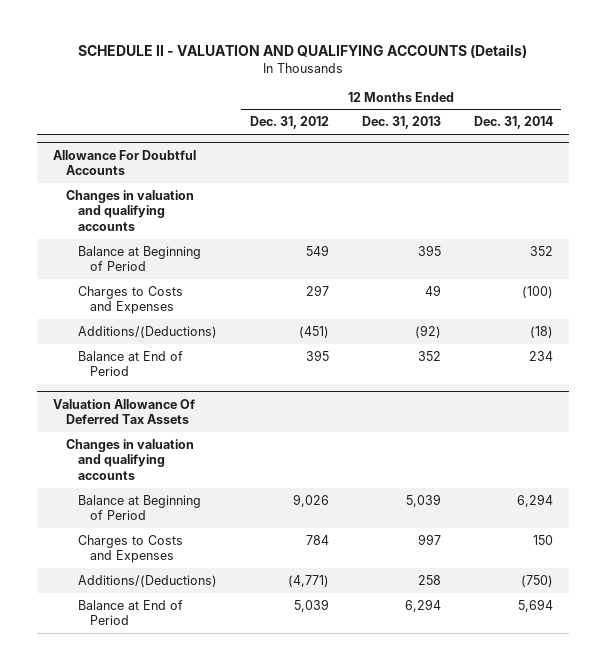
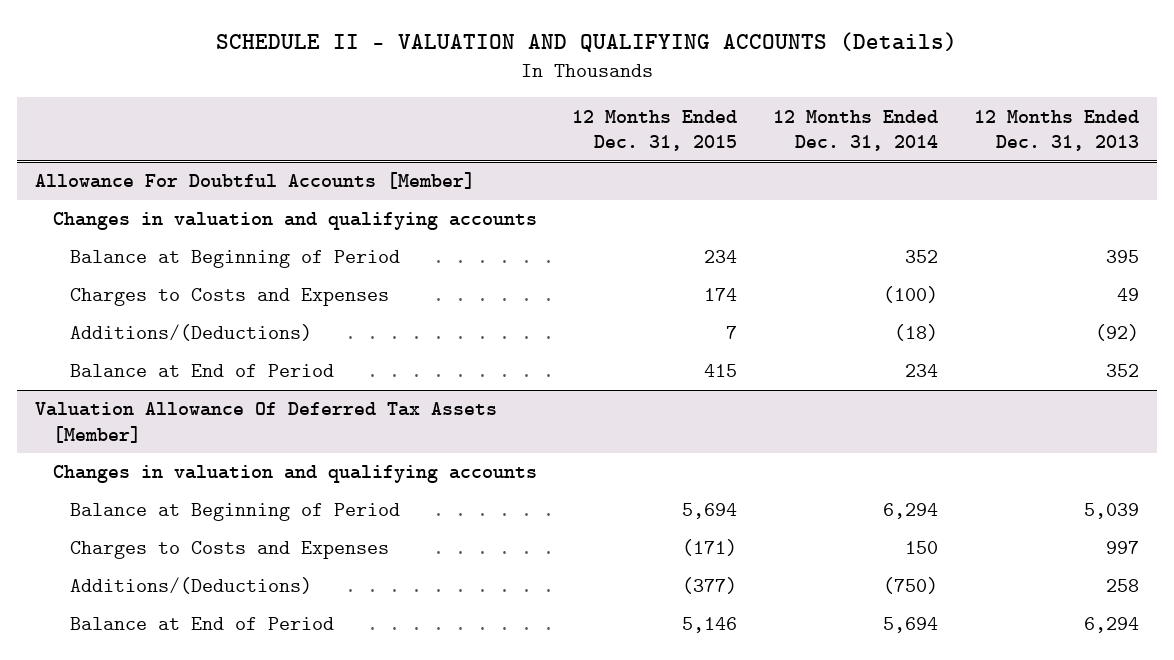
- | 12 Months Ended Dec. 31, 2012 | 12 Months Ended Dec. 31, 2013 | 12 Months Ended Dec. 31, 2014
+ | 12 Months Ended Dec. 31, 2015 | 12 Months Ended Dec. 31, 2014 | 12 Months Ended Dec. 31, 2013
- Allowance For Doubtful Accounts
+ Allowance For Doubtful Accounts [Member]
- Valuation Allowance Of Deferred Tax Assets
+ Valuation Allowance Of Deferred Tax Assets [Member]

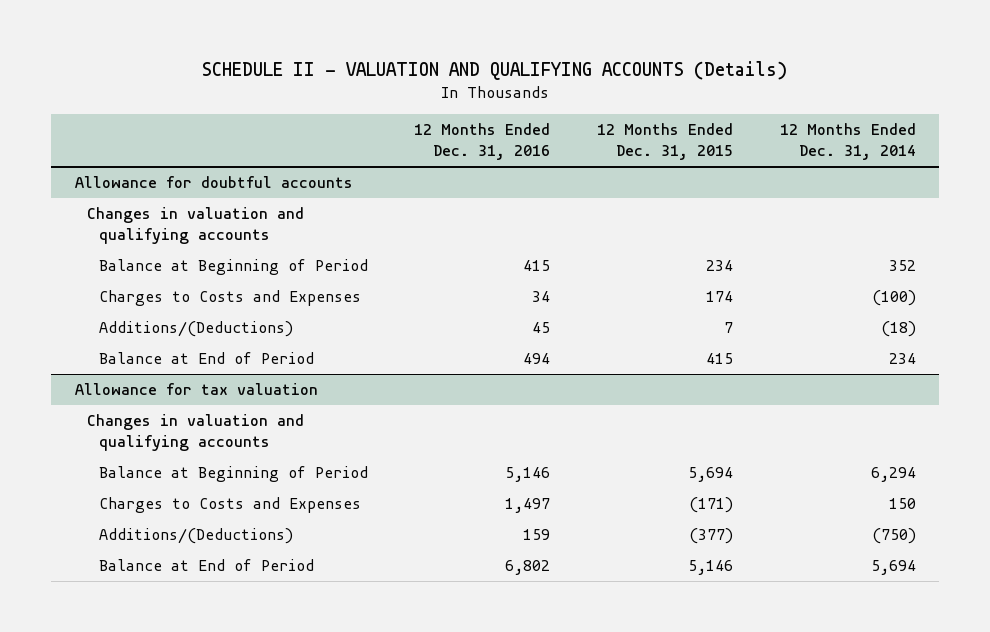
- | 12 Months Ended Dec. 31, 2015 | 12 Months Ended Dec. 31, 2014 | 12 Months Ended Dec. 31, 2013
+ | 12 Months Ended Dec. 31, 2016 | 12 Months Ended Dec. 31, 2015 | 12 Months Ended Dec. 31, 2014
- Allowance For Doubtful Accounts [Member]
+ Allowance for doubtful accounts
- Valuation Allowance Of Deferred Tax Assets [Member]
+ Allowance for tax valuation

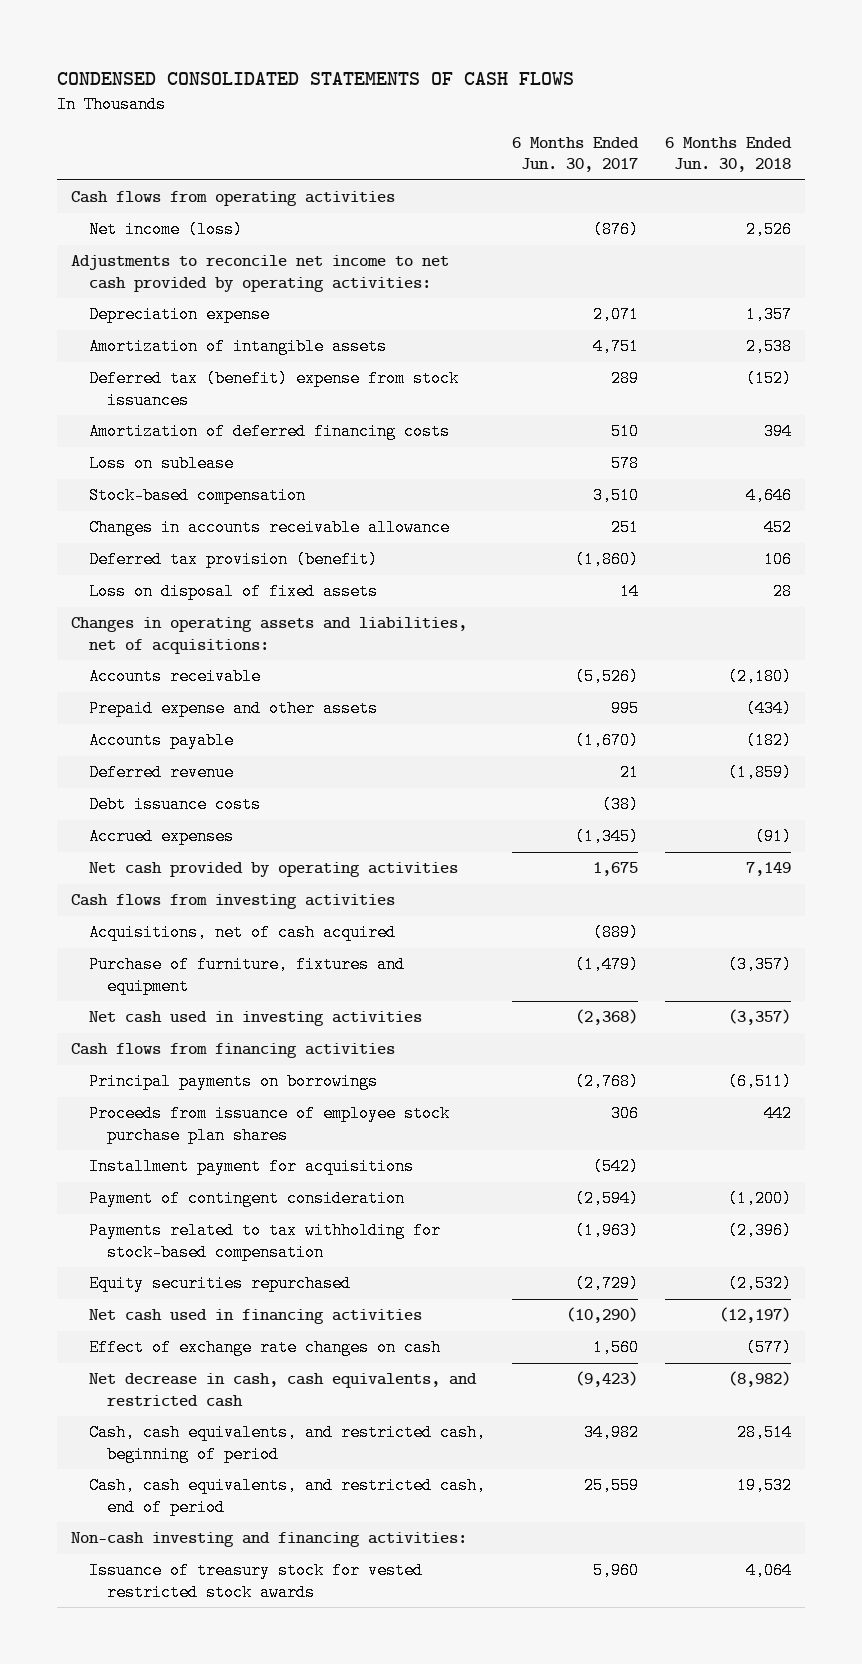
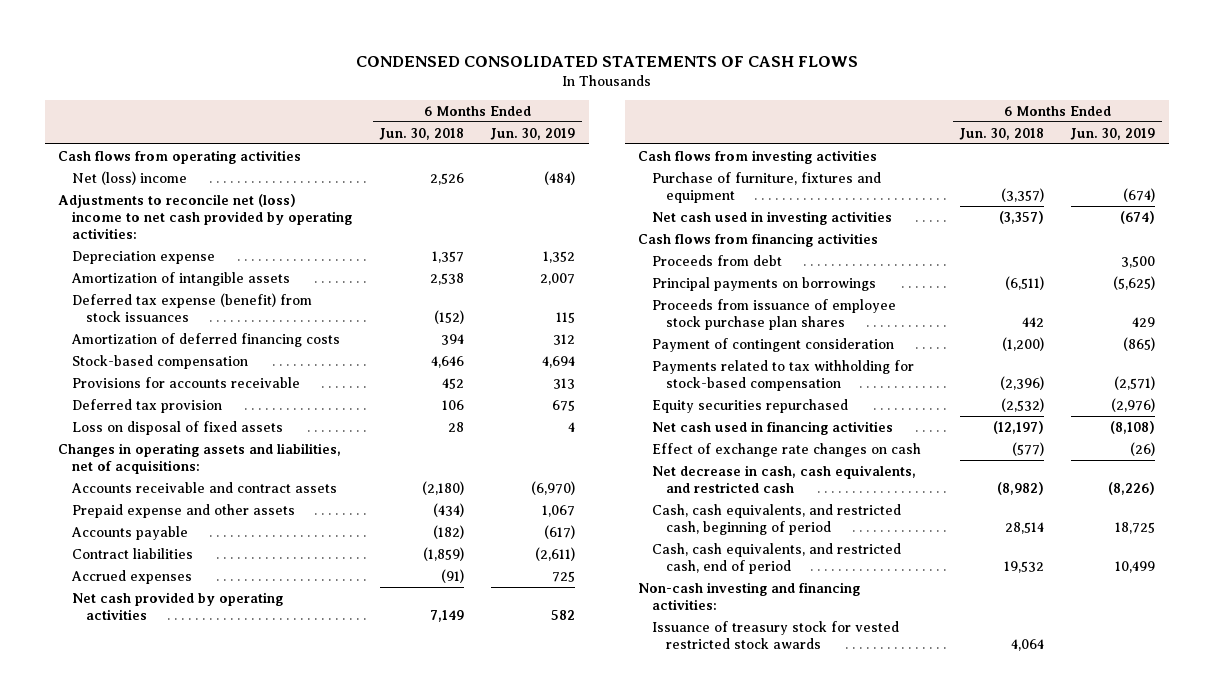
- | 6 Months Ended Jun. 30, 2017 | 6 Months Ended Jun. 30, 2018
+ | 6 Months Ended Jun. 30, 2018 | 6 Months Ended Jun. 30, 2019
- Net income (loss) | (876) | 2,526
- Adjustments to reconcile net income to net cash provided by operating activities:
+ Net (loss) income | 2,526 | (484)
+ Adjustments to reconcile net (loss) income to net cash provided by operating activities:
- Deferred tax (benefit) expense from stock issuances | 289 | (152)
+ Deferred tax expense (benefit) from stock issuances | (152) | 115
- Loss on sublease | 578 |
- Changes in accounts receivable allowance | 251 | 452
- Deferred tax provision (benefit) | (1,860) | 106
+ Provisions for accounts receivable | 452 | 313
+ Deferred tax provision | 106 | 675
- Accounts receivable | (5,526) | (2,180)
+ Accounts receivable and contract assets | (2,180) | (6,970)
- Deferred revenue | 21 | (1,859)
- Debt issuance costs | (38) |
+ Contract liabilities | (1,859) | (2,611)
- Acquisitions, net of cash acquired | (889) |
+ Proceeds from debt | | 3,500
- Installment payment for acquisitions | (542) |

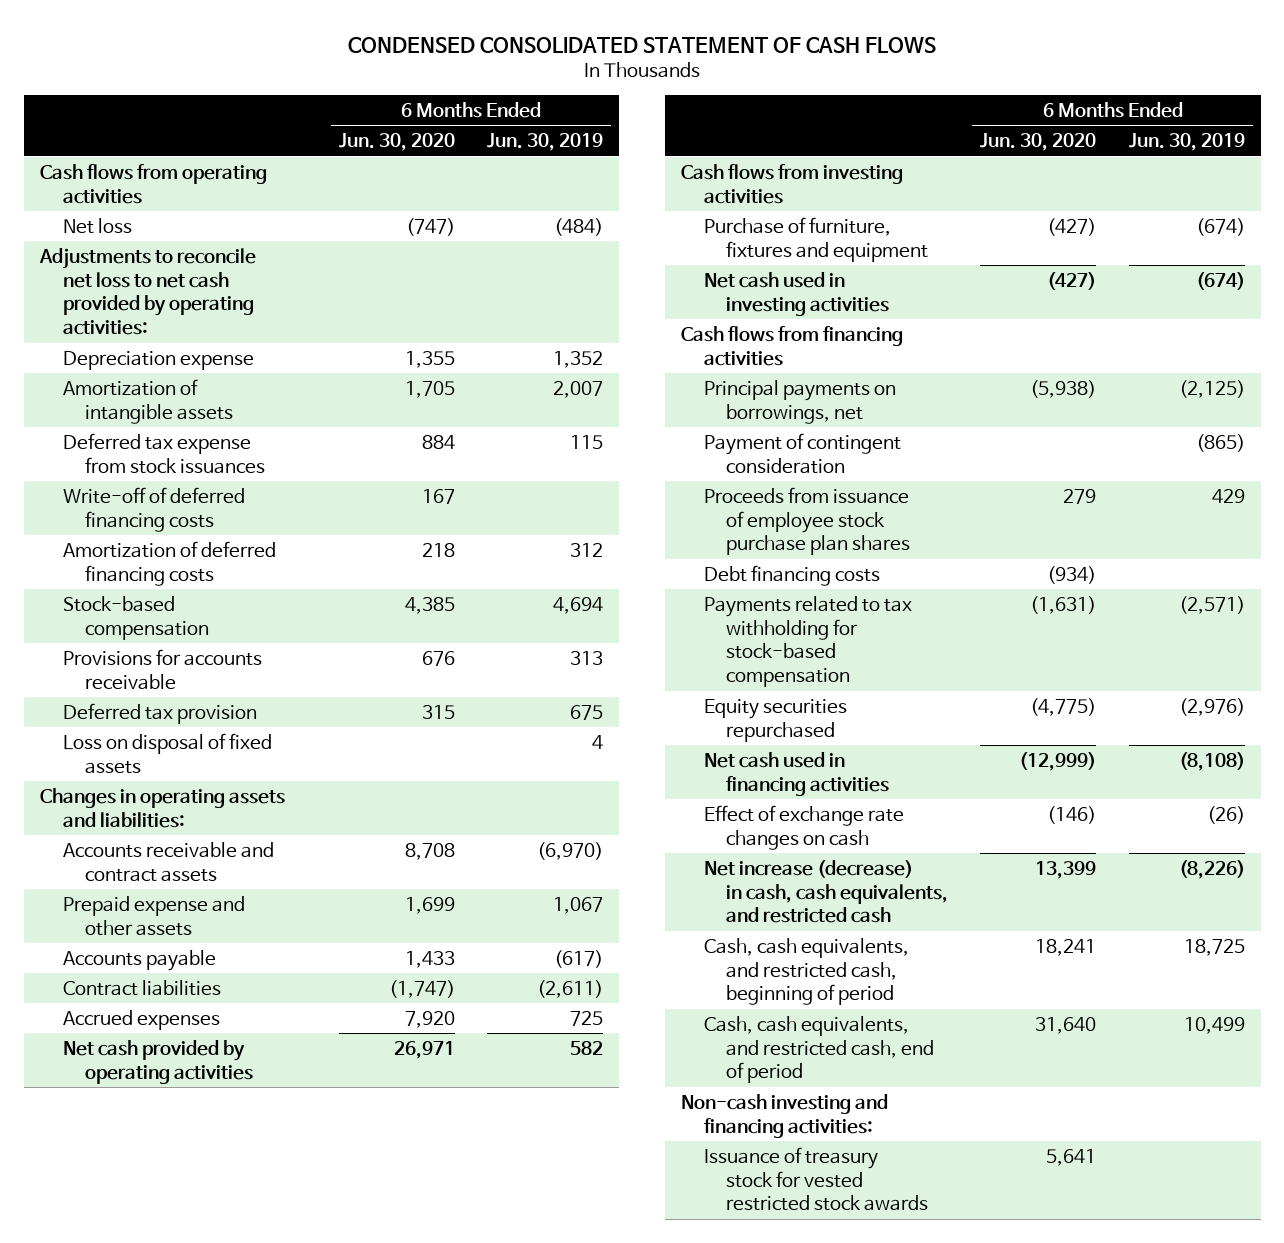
- CONDENSED CONSOLIDATED STATEMENTS OF CASH FLOWS
+ CONDENSED CONSOLIDATED STATEMENT OF CASH FLOWS
- | 6 Months Ended Jun. 30, 2018 | 6 Months Ended Jun. 30, 2019
+ | 6 Months Ended Jun. 30, 2020 | 6 Months Ended Jun. 30, 2019
- Net (loss) income | 2,526 | (484)
- Adjustments to reconcile net (loss) income to net cash provided by operating activities:
+ Net loss | (747) | (484)
+ Adjustments to reconcile net loss to net cash provided by operating activities:
- Deferred tax expense (benefit) from stock issuances | (152) | 115
+ Deferred tax expense from stock issuances | 884 | 115
+ Write-off of deferred financing costs | 167 |
- Changes in operating assets and liabilities, net of acquisitions:
+ Changes in operating assets and liabilities:
- Proceeds from debt | | 3,500
- Principal payments on borrowings | (6,511) | (5,625)
+ Principal payments on borrowings, net | (5,938) | (2,125)
moved down: Proceeds from issuance of employee stock purchase plan shares | 279 | 429
+ Debt financing costs | (934) |
- Net decrease in cash, cash equivalents, and restricted cash | (8,982) | (8,226)
+ Net increase (decrease) in cash, cash equivalents, and restricted cash | 13,399 | (8,226)

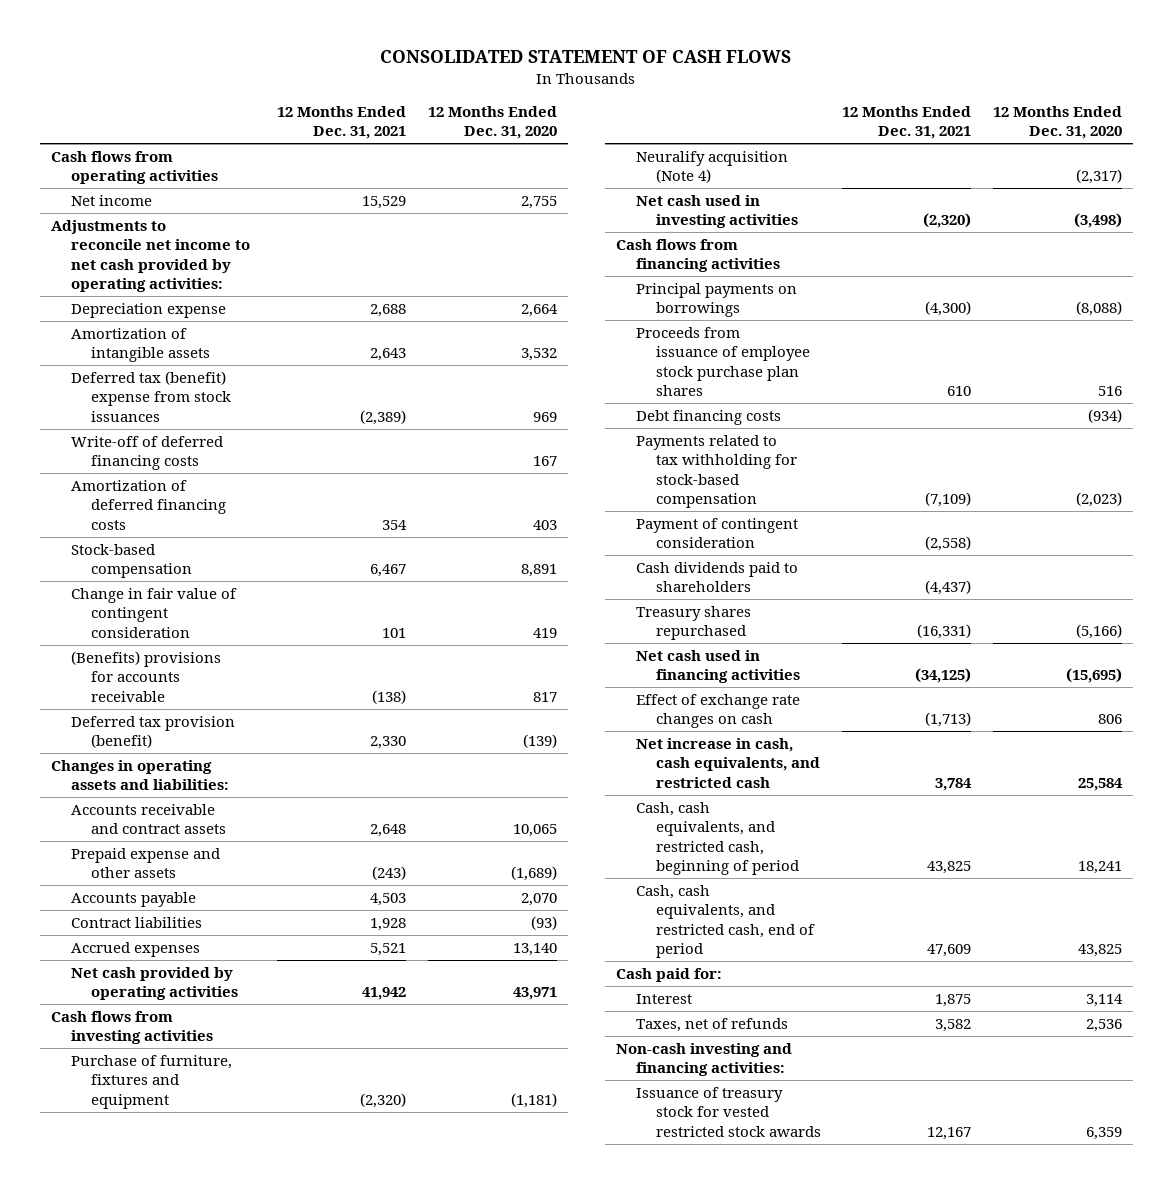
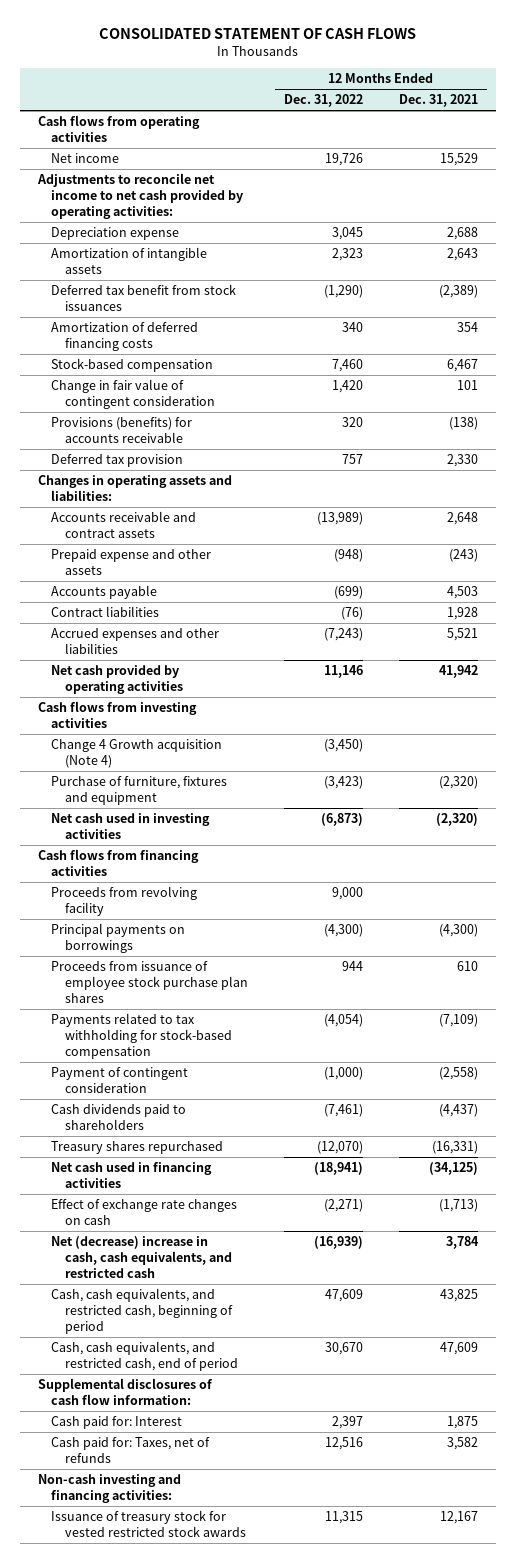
- | 12 Months Ended Dec. 31, 2021 | 12 Months Ended Dec. 31, 2020
+ | 12 Months Ended Dec. 31, 2022 | 12 Months Ended Dec. 31, 2021
- Deferred tax (benefit) expense from stock issuances | (2,389) | 969
- Write-off of deferred financing costs | | 167
+ Deferred tax benefit from stock issuances | (1,290) | (2,389)
- (Benefits) provisions for accounts receivable | (138) | 817
- Deferred tax provision (benefit) | 2,330 | (139)
+ Provisions (benefits) for accounts receivable | 320 | (138)
+ Deferred tax provision | 757 | 2,330
- Accrued expenses | 5,521 | 13,140
+ Accrued expenses and other liabilities | (7,243) | 5,521
+ Change 4 Growth acquisition (Note 4) | (3,450) |
- Neuralify acquisition (Note 4) | | (2,317)
+ Proceeds from revolving facility | 9,000 |
- Debt financing costs | | (934)
- Net increase in cash, cash equivalents, and restricted cash | 3,784 | 25,584
+ Net (decrease) increase in cash, cash equivalents, and restricted cash | (16,939) | 3,784
- Cash paid for:
- Interest | 1,875 | 3,114
- Taxes, net of refunds | 3,582 | 2,536
+ Supplemental disclosures of cash flow information:
+ Cash paid for: Interest | 2,397 | 1,875
+ Cash paid for: Taxes, net of refunds | 12,516 | 3,582

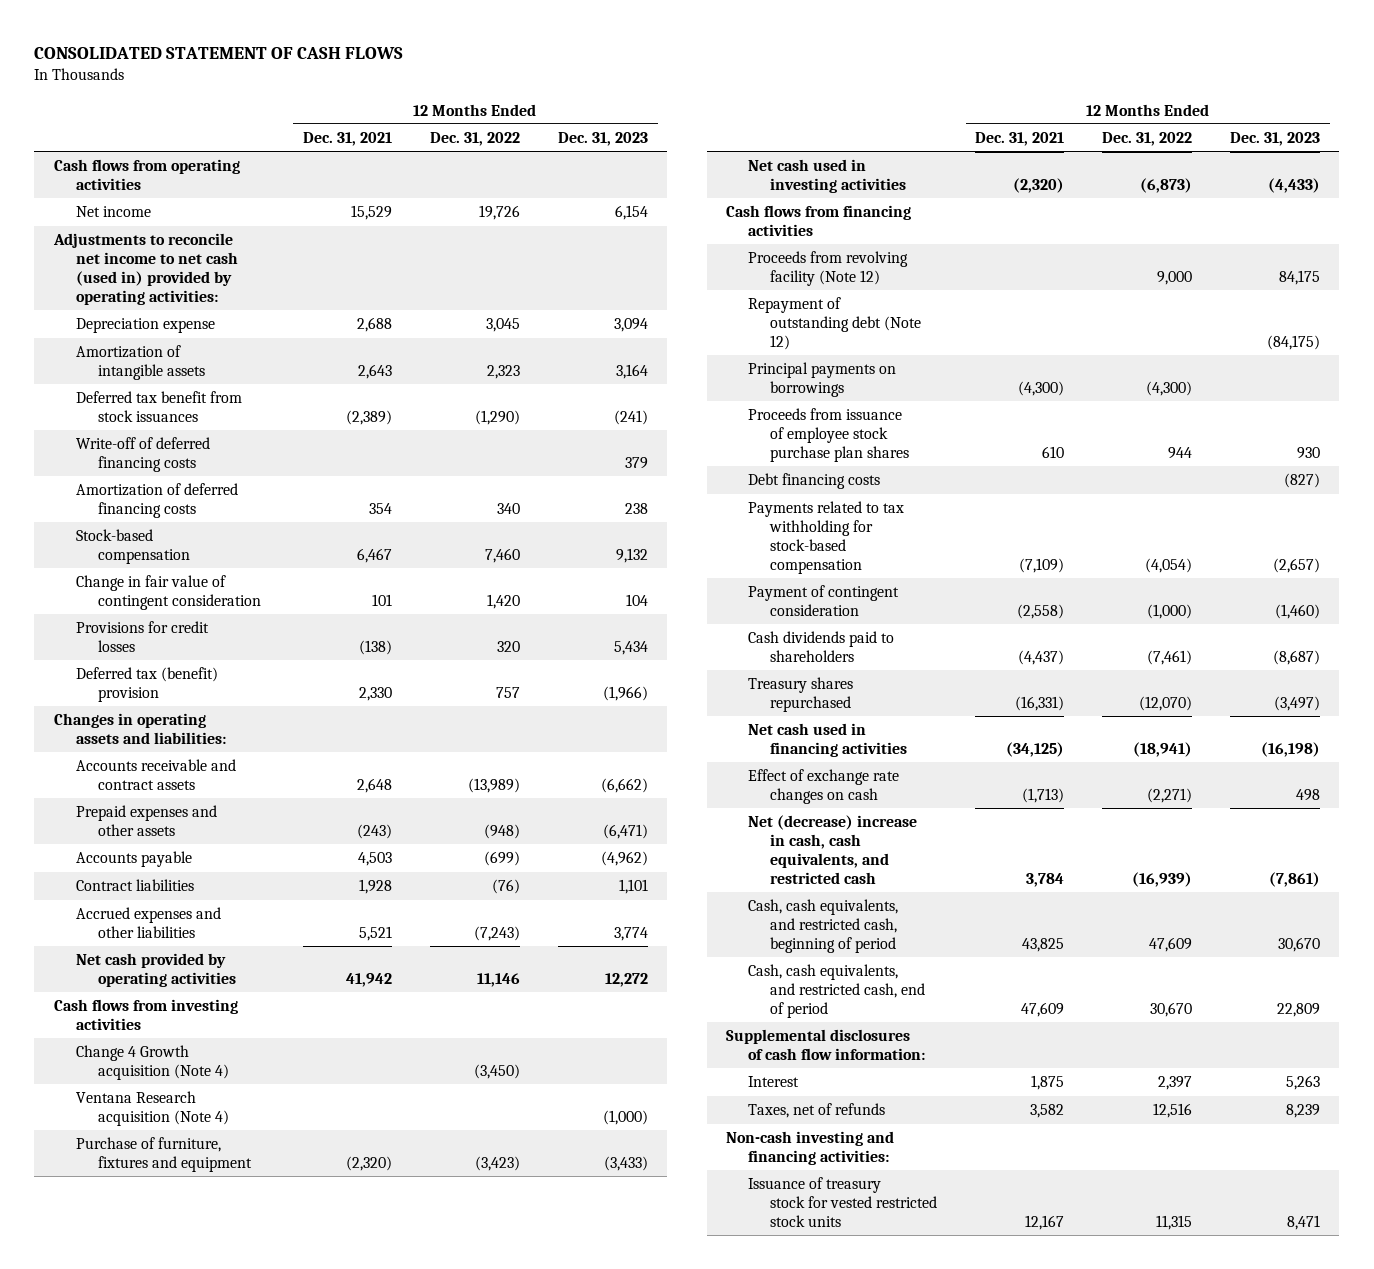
- | 12 Months Ended Dec. 31, 2022 | 12 Months Ended Dec. 31, 2021
+ | 12 Months Ended Dec. 31, 2021 | 12 Months Ended Dec. 31, 2022 | 12 Months Ended Dec. 31, 2023
- Adjustments to reconcile net income to net cash provided by operating activities:
+ Adjustments to reconcile net income to net cash (used in) provided by operating activities:
+ Write-off of deferred financing costs | | | 379
- Provisions (benefits) for accounts receivable | 320 | (138)
- Deferred tax provision | 757 | 2,330
+ Provisions for credit losses | (138) | 320 | 5,434
+ Deferred tax (benefit) provision | 2,330 | 757 | (1,966)
- Prepaid expense and other assets | (948) | (243)
+ Prepaid expenses and other assets | (243) | (948) | (6,471)
+ Ventana Research acquisition (Note 4) | | | (1,000)
- Proceeds from revolving facility | 9,000 |
+ Proceeds from revolving facility (Note 12) | | 9,000 | 84,175
+ Repayment of outstanding debt (Note 12) | | | (84,175)
+ Debt financing costs | | | (827)
- Cash paid for: Interest | 2,397 | 1,875
- Cash paid for: Taxes, net of refunds | 12,516 | 3,582
+ Interest | 1,875 | 2,397 | 5,263
+ Taxes, net of refunds | 3,582 | 12,516 | 8,239
- Issuance of treasury stock for vested restricted stock awards | 11,315 | 12,167
+ Issuance of treasury stock for vested restricted stock units | 12,167 | 11,315 | 8,471

